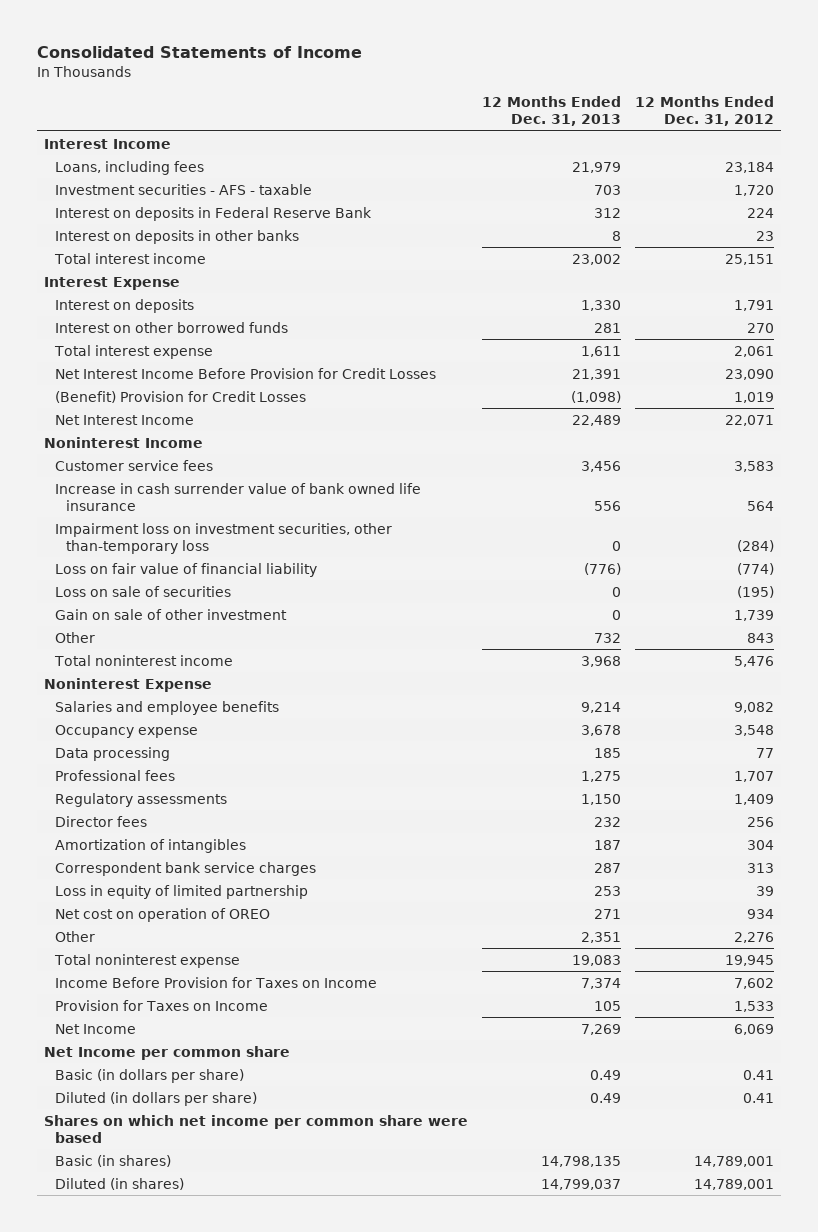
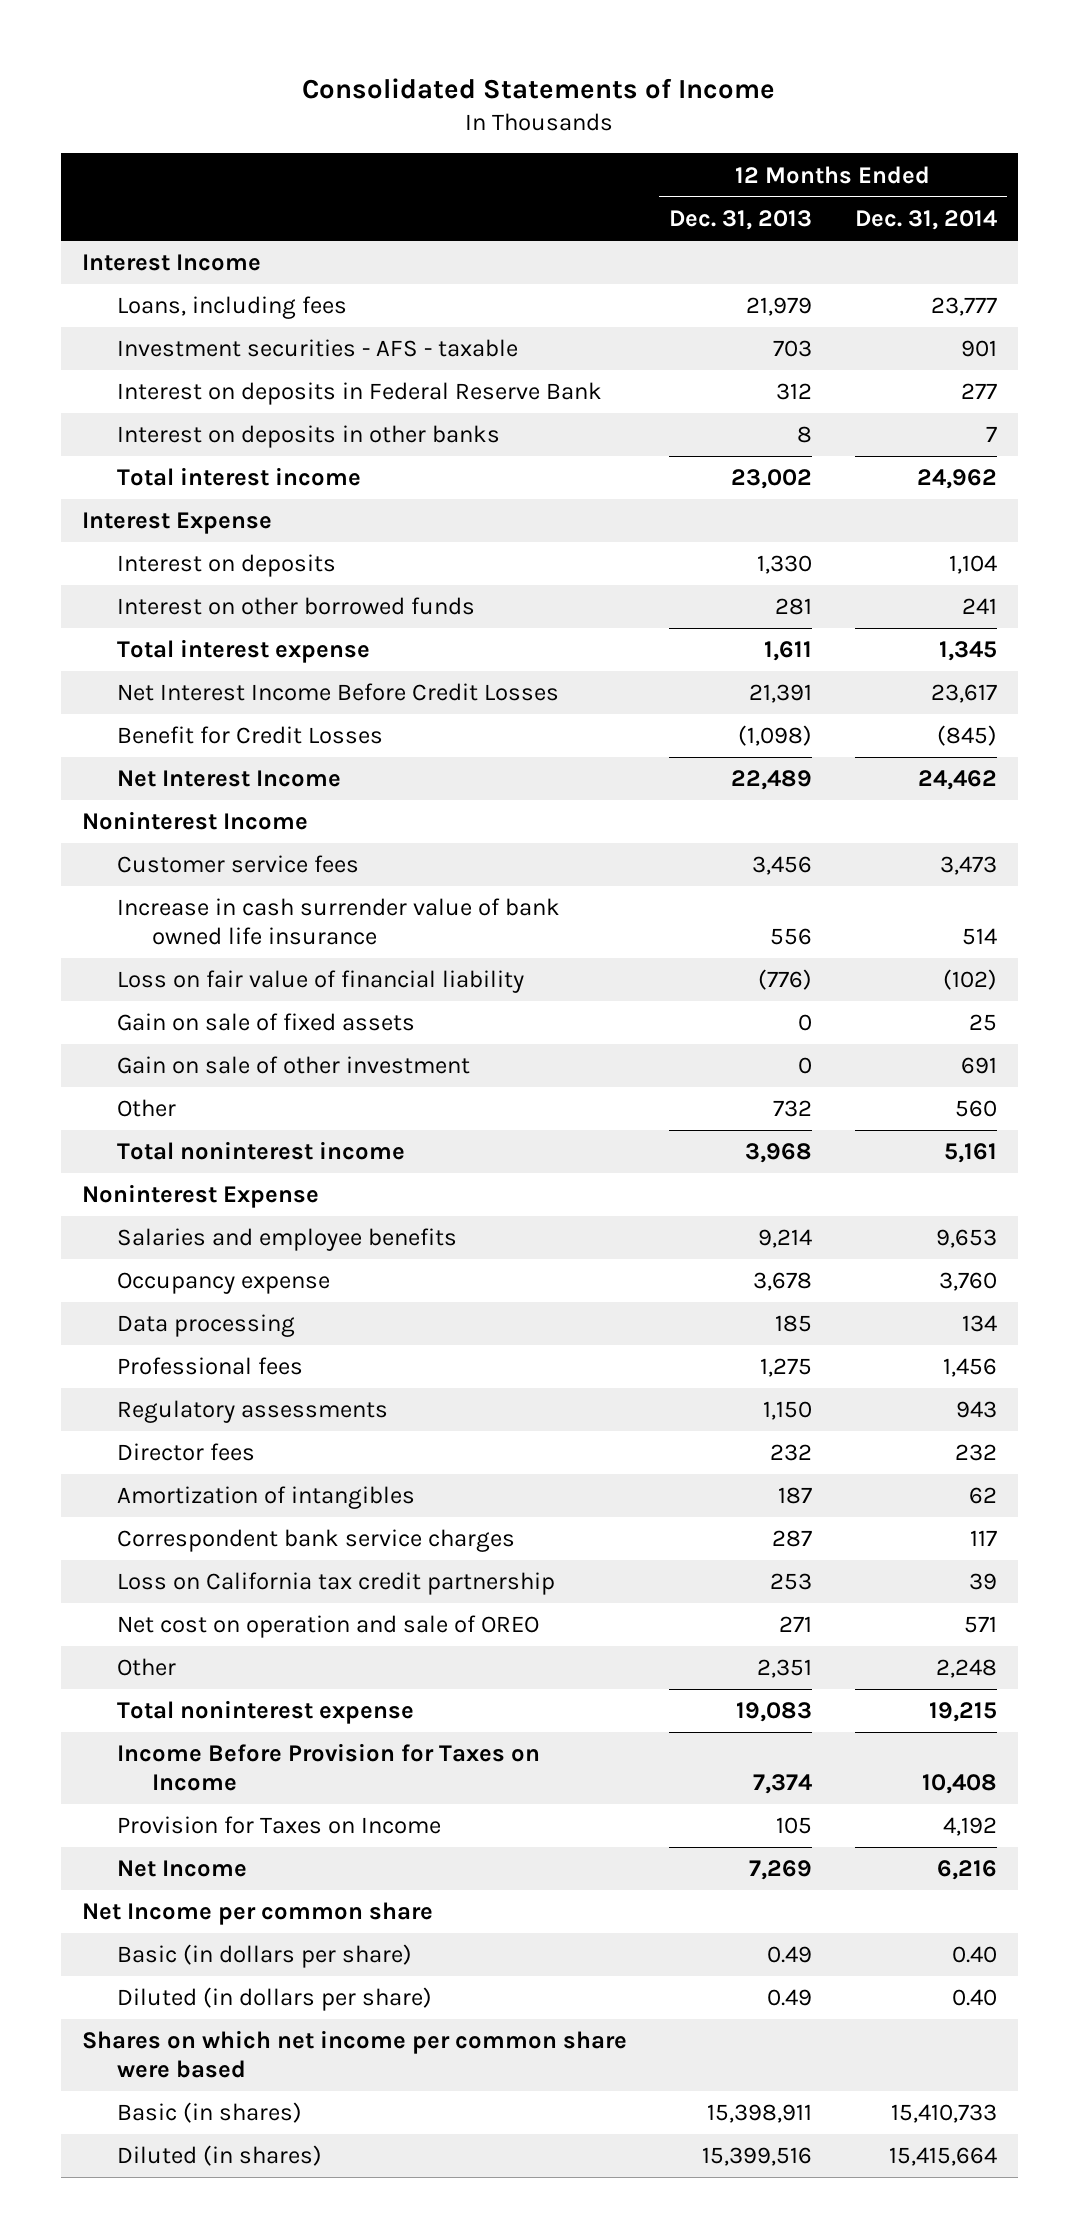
- | 12 Months Ended Dec. 31, 2013 | 12 Months Ended Dec. 31, 2012
+ | 12 Months Ended Dec. 31, 2013 | 12 Months Ended Dec. 31, 2014
- Net Interest Income Before Provision for Credit Losses | 21,391 | 23,090
- (Benefit) Provision for Credit Losses | (1,098) | 1,019
+ Net Interest Income Before Credit Losses | 21,391 | 23,617
+ Benefit for Credit Losses | (1,098) | (845)
- Impairment loss on investment securities, other than-temporary loss | 0 | (284)
- Loss on sale of securities | 0 | (195)
+ Gain on sale of fixed assets | 0 | 25
- Loss in equity of limited partnership | 253 | 39
- Net cost on operation of OREO | 271 | 934
+ Loss on California tax credit partnership | 253 | 39
+ Net cost on operation and sale of OREO | 271 | 571
- Basic (in shares) | 14,798,135 | 14,789,001
- Diluted (in shares) | 14,799,037 | 14,789,001
+ Basic (in shares) | 15,398,911 | 15,410,733
+ Diluted (in shares) | 15,399,516 | 15,415,664

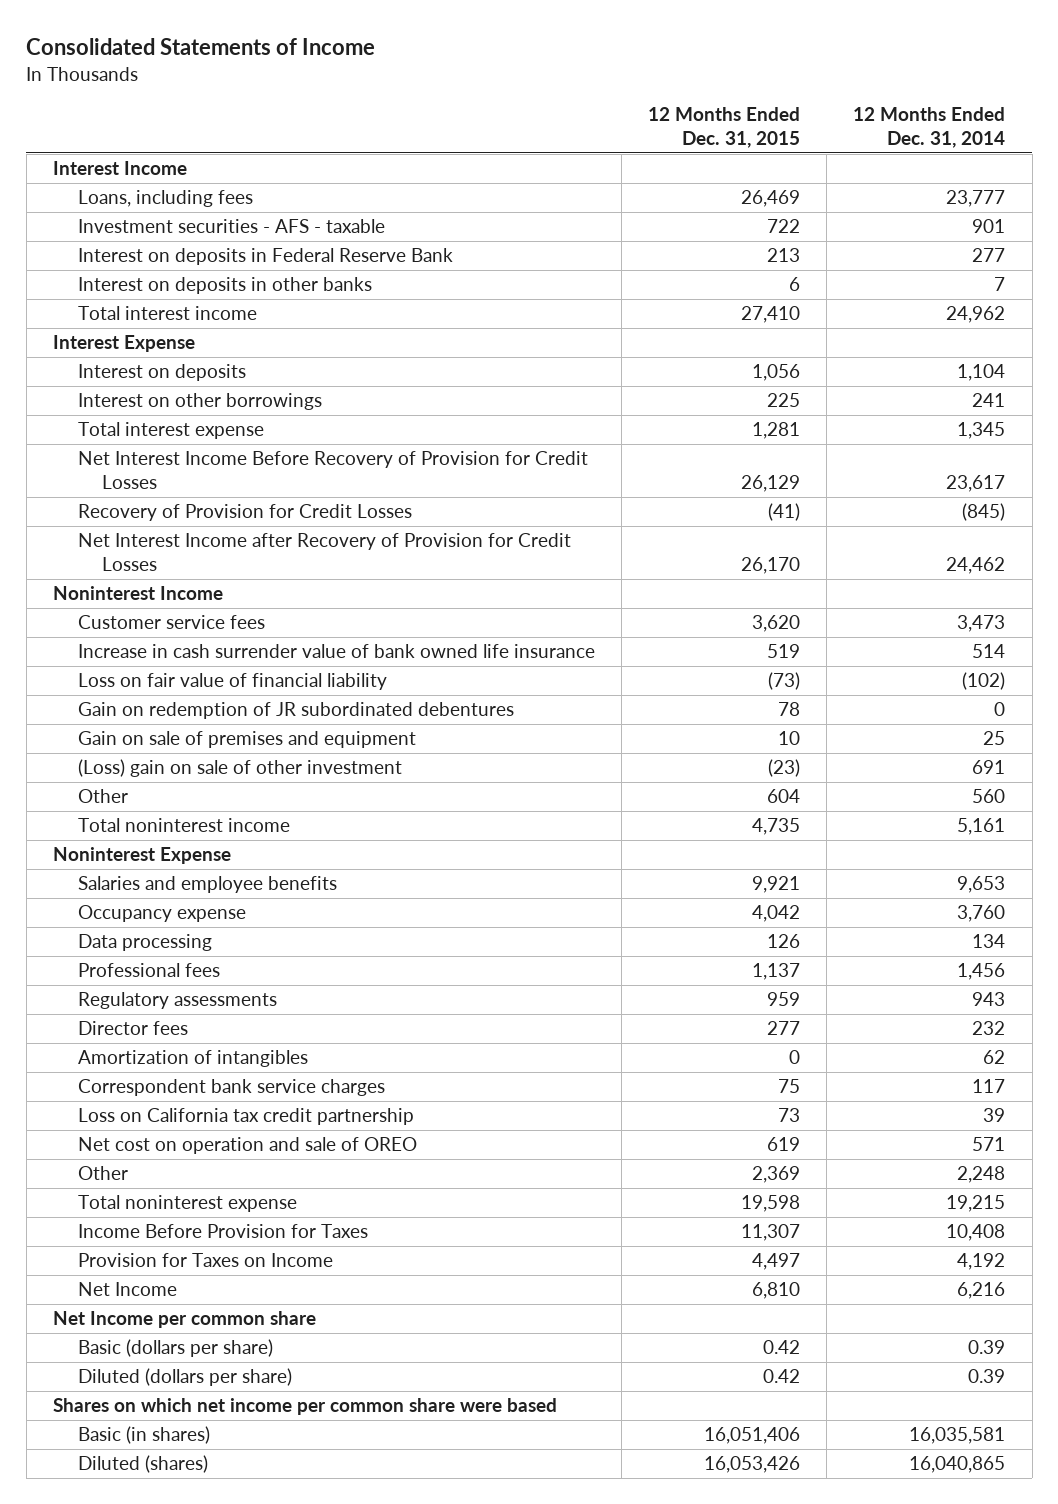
- | 12 Months Ended Dec. 31, 2013 | 12 Months Ended Dec. 31, 2014
+ | 12 Months Ended Dec. 31, 2015 | 12 Months Ended Dec. 31, 2014
- Interest on other borrowed funds | 281 | 241
+ Interest on other borrowings | 225 | 241
- Net Interest Income Before Credit Losses | 21,391 | 23,617
- Benefit for Credit Losses | (1,098) | (845)
- Net Interest Income | 22,489 | 24,462
+ Net Interest Income Before Recovery of Provision for Credit Losses | 26,129 | 23,617
+ Recovery of Provision for Credit Losses | (41) | (845)
+ Net Interest Income after Recovery of Provision for Credit Losses | 26,170 | 24,462
- Gain on sale of fixed assets | 0 | 25
- Gain on sale of other investment | 0 | 691
+ Gain on redemption of JR subordinated debentures | 78 | 0
+ Gain on sale of premises and equipment | 10 | 25
+ (Loss) gain on sale of other investment | (23) | 691
- Income Before Provision for Taxes on Income | 7,374 | 10,408
+ Income Before Provision for Taxes | 11,307 | 10,408
- Basic (in dollars per share) | 0.49 | 0.40
- Diluted (in dollars per share) | 0.49 | 0.40
+ Basic (dollars per share) | 0.42 | 0.39
+ Diluted (dollars per share) | 0.42 | 0.39
- Basic (in shares) | 15,398,911 | 15,410,733
- Diluted (in shares) | 15,399,516 | 15,415,664
+ Basic (in shares) | 16,051,406 | 16,035,581
+ Diluted (shares) | 16,053,426 | 16,040,865

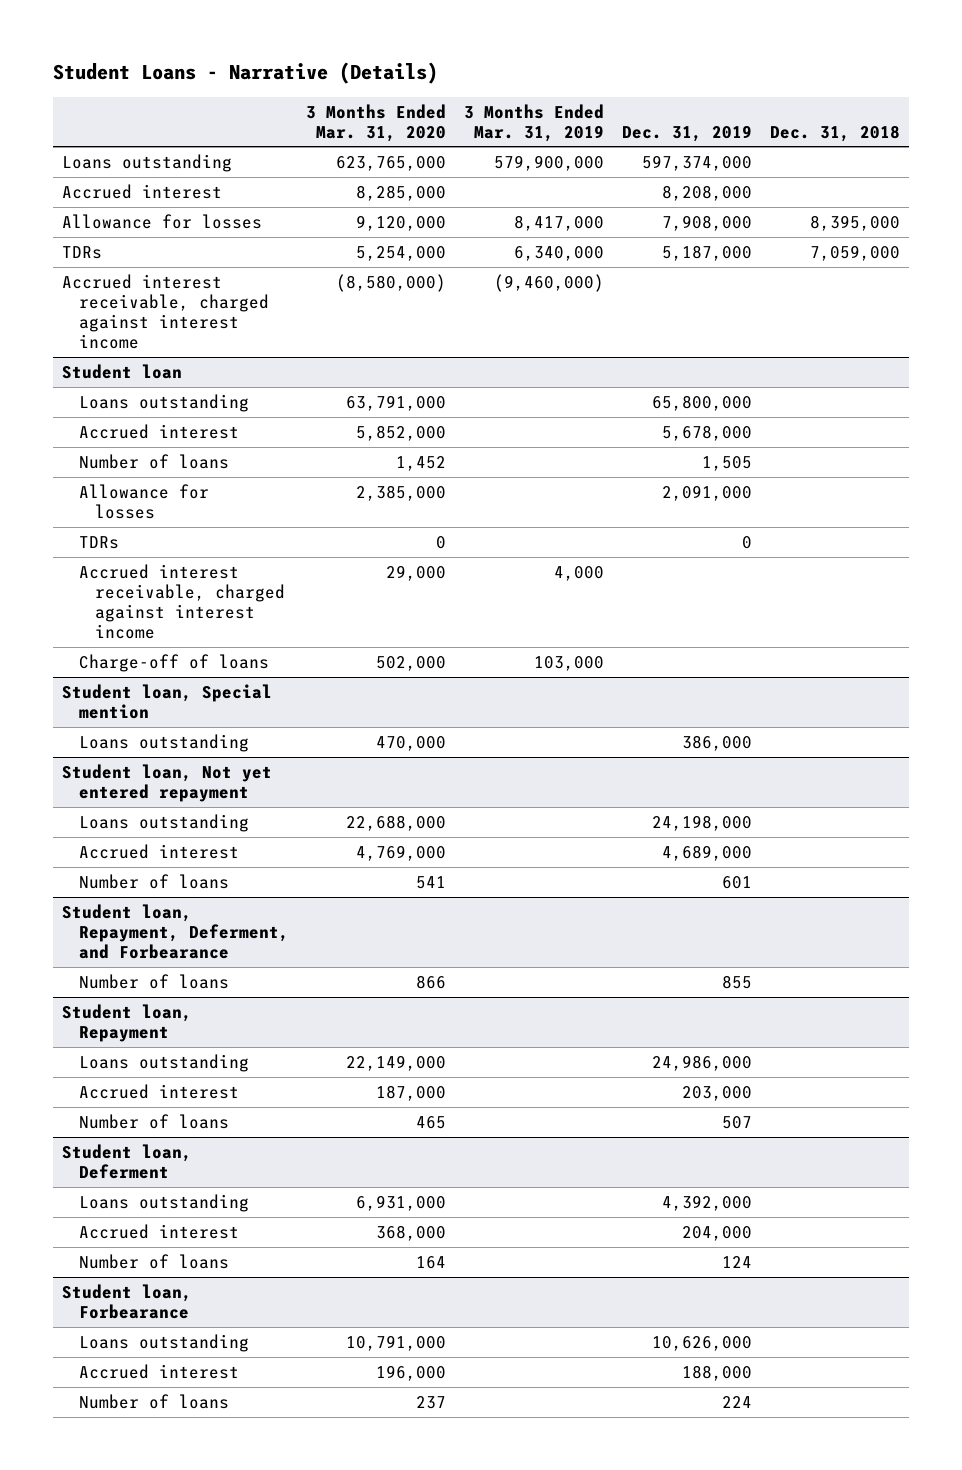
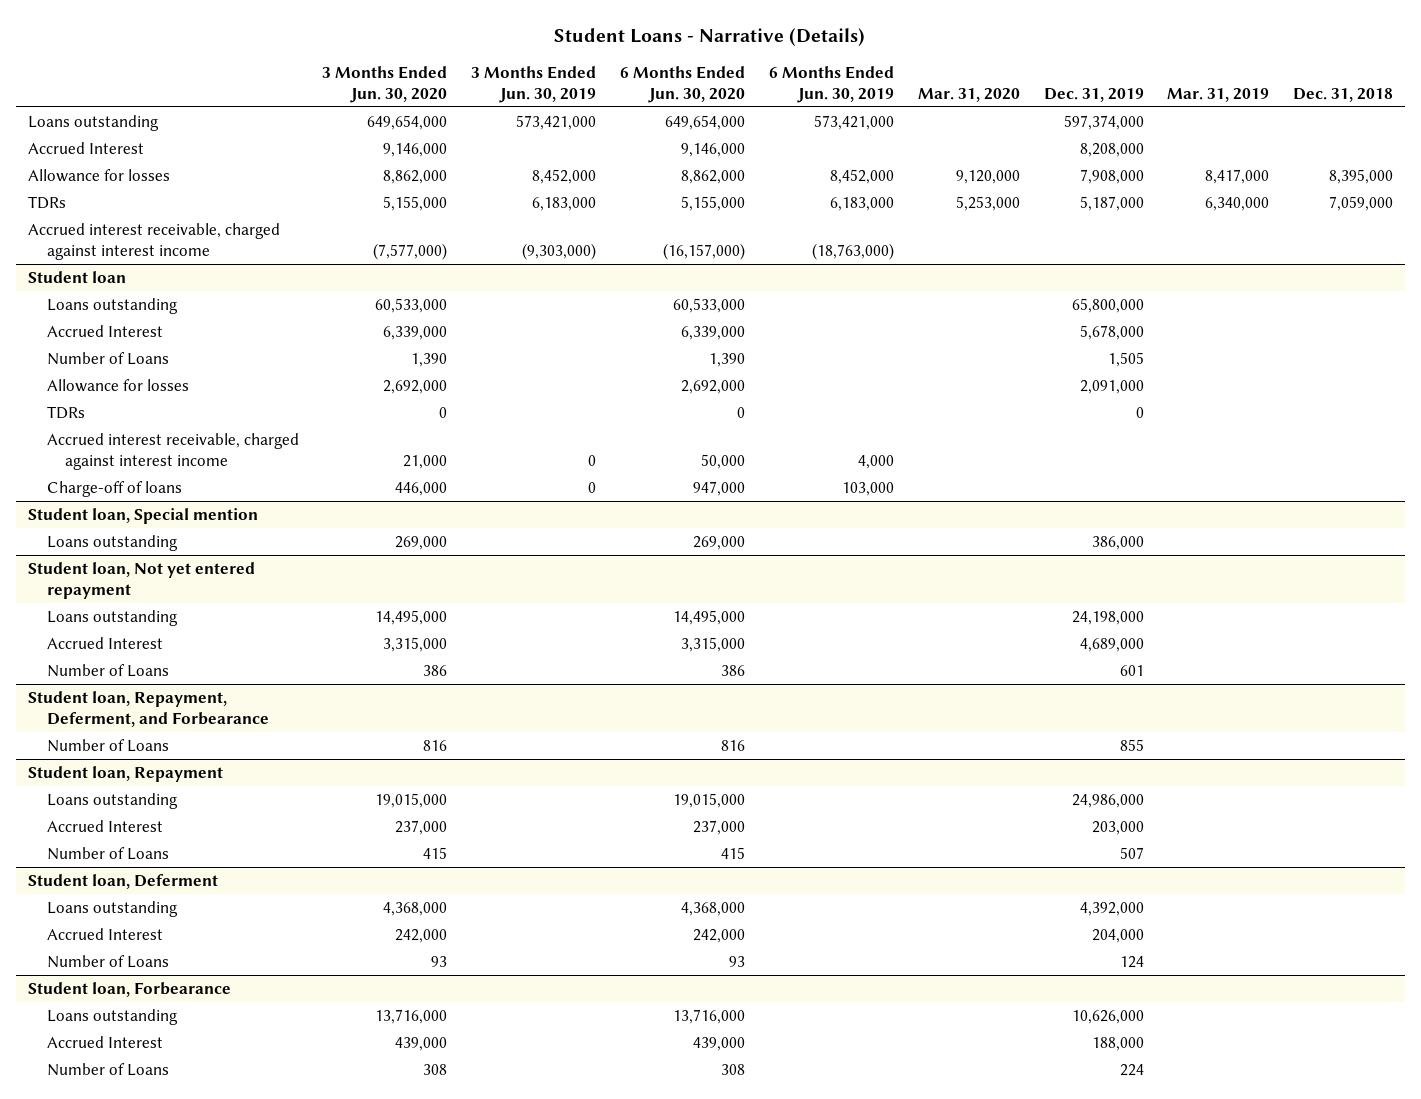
- | 3 Months Ended Mar. 31, 2020 | 3 Months Ended Mar. 31, 2019 | Dec. 31, 2019 | Dec. 31, 2018
+ | 3 Months Ended Jun. 30, 2020 | 3 Months Ended Jun. 30, 2019 | 6 Months Ended Jun. 30, 2020 | 6 Months Ended Jun. 30, 2019 | Mar. 31, 2020 | Dec. 31, 2019 | Mar. 31, 2019 | Dec. 31, 2018
- Accrued interest | 8,285,000 | | 8,208,000 |
+ Accrued Interest | 9,146,000 | | 9,146,000 | | | 8,208,000 | |
@ Student loan
- Accrued interest | 5,852,000 | | 5,678,000 |
- Number of loans | 1,452 | | 1,505 |
+ Accrued Interest | 6,339,000 | | 6,339,000 | | | 5,678,000 | |
+ Number of Loans | 1,390 | | 1,390 | | | 1,505 | |
@ Student loan, Not yet entered repayment
- Accrued interest | 4,769,000 | | 4,689,000 |
- Number of loans | 541 | | 601 |
+ Accrued Interest | 3,315,000 | | 3,315,000 | | | 4,689,000 | |
+ Number of Loans | 386 | | 386 | | | 601 | |
@ Student loan, Repayment, Deferment, and Forbearance
- Number of loans | 866 | | 855 |
+ Number of Loans | 816 | | 816 | | | 855 | |
@ Student loan, Repayment
- Accrued interest | 187,000 | | 203,000 |
- Number of loans | 465 | | 507 |
+ Accrued Interest | 237,000 | | 237,000 | | | 203,000 | |
+ Number of Loans | 415 | | 415 | | | 507 | |
@ Student loan, Deferment
- Accrued interest | 368,000 | | 204,000 |
- Number of loans | 164 | | 124 |
+ Accrued Interest | 242,000 | | 242,000 | | | 204,000 | |
+ Number of Loans | 93 | | 93 | | | 124 | |
@ Student loan, Forbearance
- Accrued interest | 196,000 | | 188,000 |
- Number of loans | 237 | | 224 |
+ Accrued Interest | 439,000 | | 439,000 | | | 188,000 | |
+ Number of Loans | 308 | | 308 | | | 224 | |

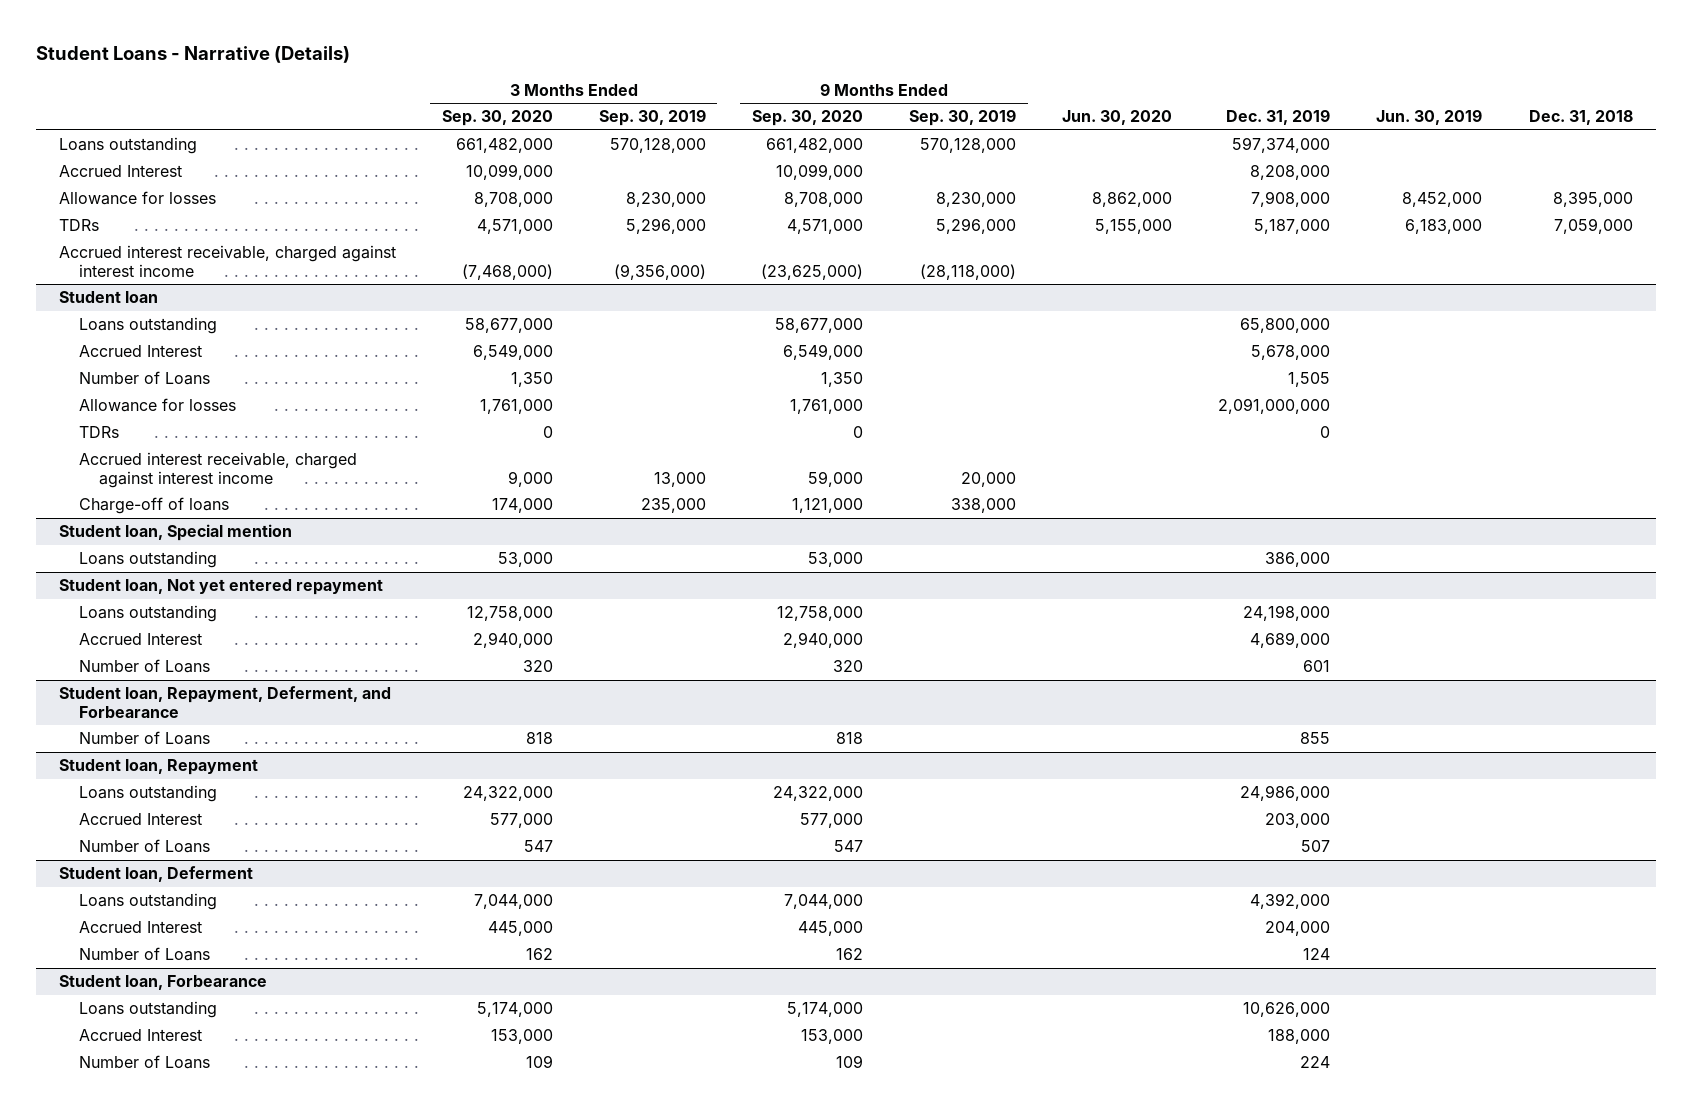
- | 3 Months Ended Jun. 30, 2020 | 3 Months Ended Jun. 30, 2019 | 6 Months Ended Jun. 30, 2020 | 6 Months Ended Jun. 30, 2019 | Mar. 31, 2020 | Dec. 31, 2019 | Mar. 31, 2019 | Dec. 31, 2018
+ | 3 Months Ended Sep. 30, 2020 | 3 Months Ended Sep. 30, 2019 | 9 Months Ended Sep. 30, 2020 | 9 Months Ended Sep. 30, 2019 | Jun. 30, 2020 | Dec. 31, 2019 | Jun. 30, 2019 | Dec. 31, 2018
@ Student loan
- Allowance for losses | 2,692,000 | | 2,692,000 | | | 2,091,000 | |
+ Allowance for losses | 1,761,000 | | 1,761,000 | | | 2,091,000,000 | |

